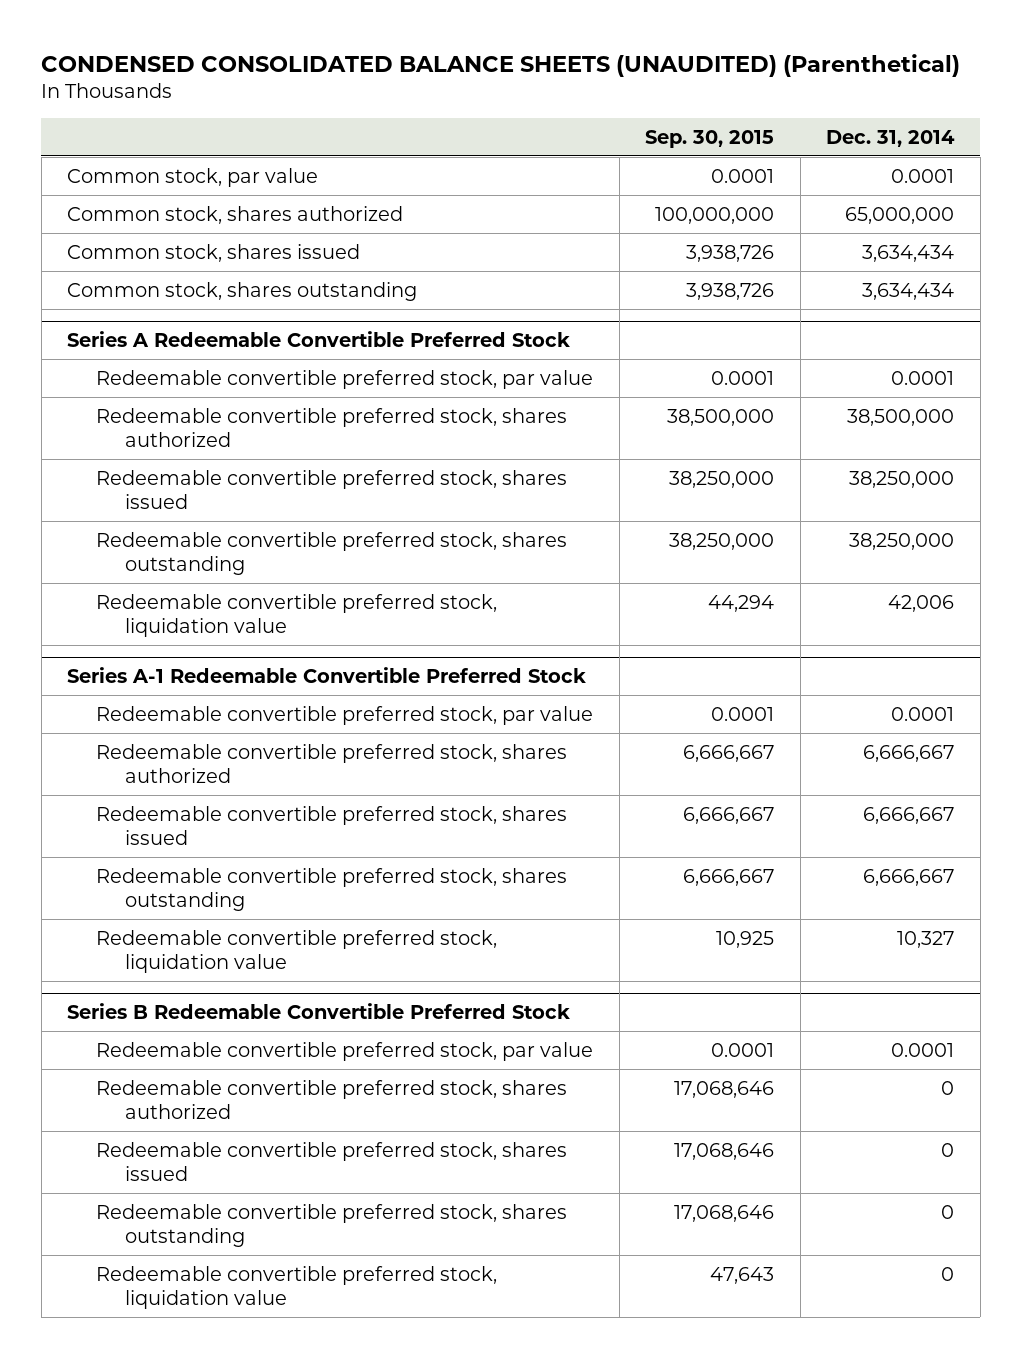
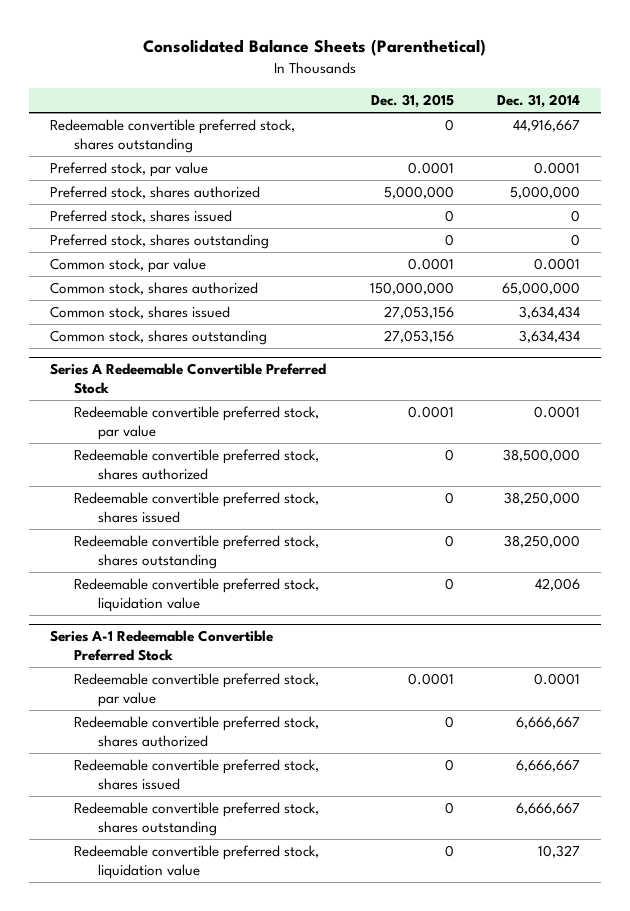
- CONDENSED CONSOLIDATED BALANCE SHEETS (UNAUDITED) (Parenthetical)
+ Consolidated Balance Sheets (Parenthetical)
- | Sep. 30, 2015 | Dec. 31, 2014
+ | Dec. 31, 2015 | Dec. 31, 2014
+ Redeemable convertible preferred stock, shares outstanding | 0 | 44,916,667
+ Preferred stock, par value | 0.0001 | 0.0001
+ Preferred stock, shares authorized | 5,000,000 | 5,000,000
+ Preferred stock, shares issued | 0 | 0
+ Preferred stock, shares outstanding | 0 | 0
- Series B Redeemable Convertible Preferred Stock
- Redeemable convertible preferred stock, par value | 0.0001 | 0.0001
- Redeemable convertible preferred stock, shares authorized | 17,068,646 | 0
- Redeemable convertible preferred stock, shares issued | 17,068,646 | 0
- Redeemable convertible preferred stock, shares outstanding | 17,068,646 | 0
- Redeemable convertible preferred stock, liquidation value | 47,643 | 0

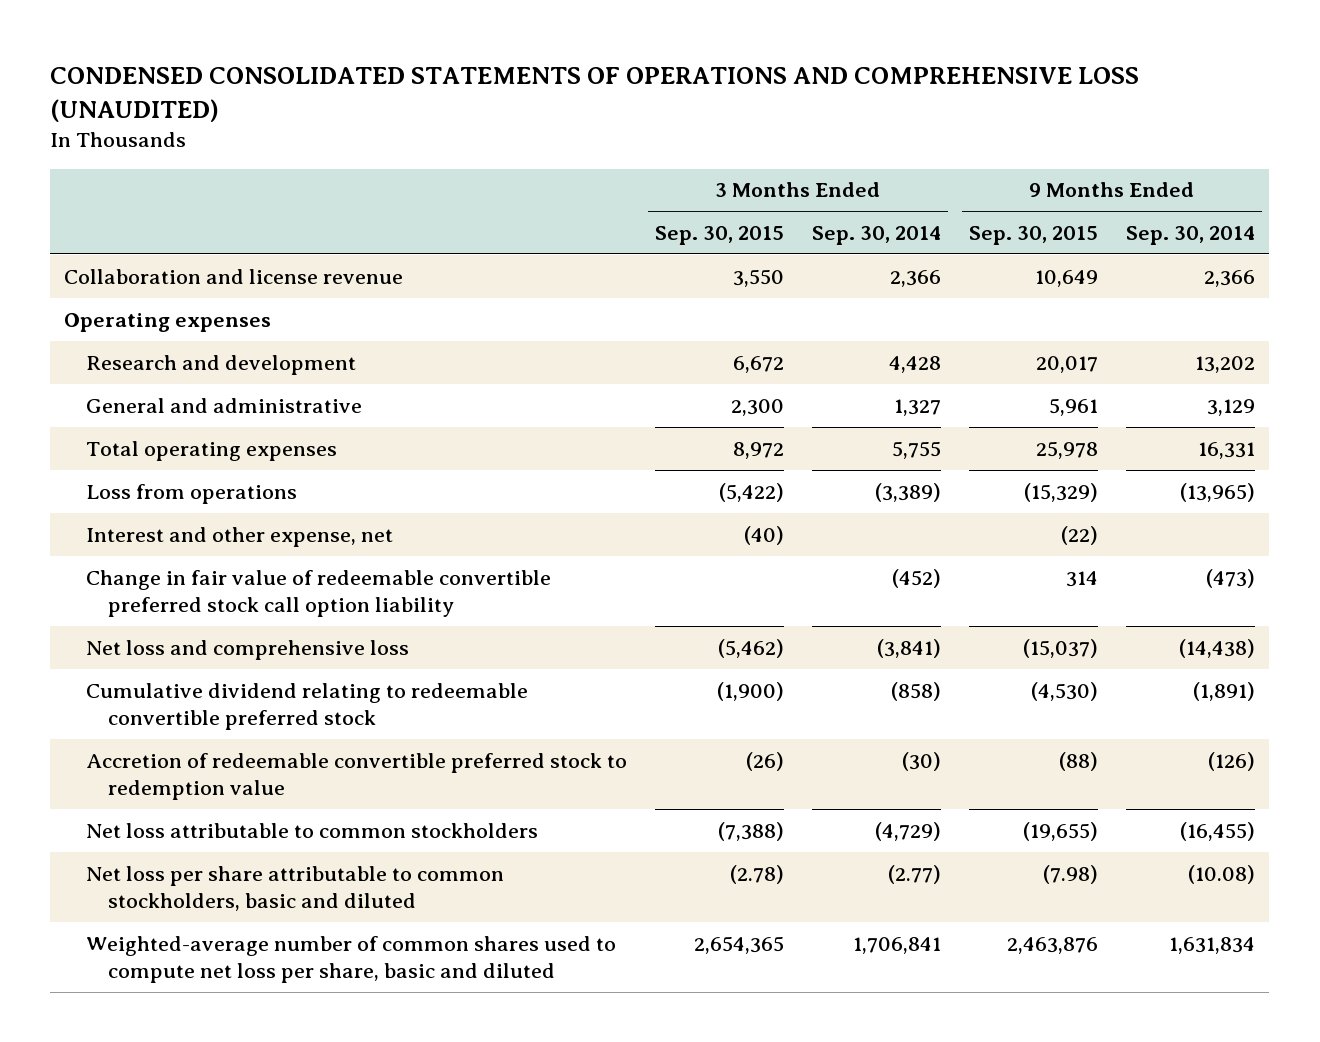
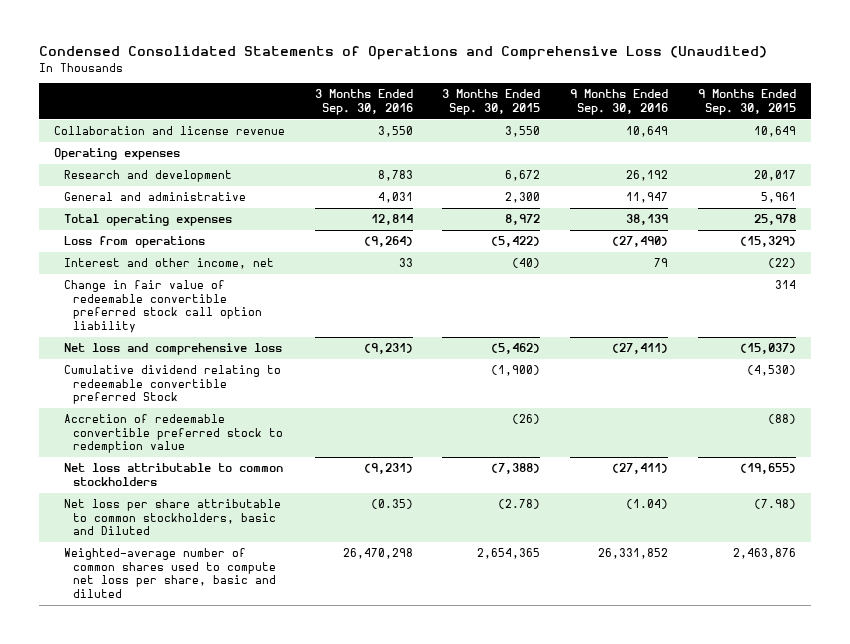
- CONDENSED CONSOLIDATED STATEMENTS OF OPERATIONS AND COMPREHENSIVE LOSS (UNAUDITED)
+ Condensed Consolidated Statements of Operations and Comprehensive Loss (Unaudited)
- | 3 Months Ended Sep. 30, 2015 | 3 Months Ended Sep. 30, 2014 | 9 Months Ended Sep. 30, 2015 | 9 Months Ended Sep. 30, 2014
+ | 3 Months Ended Sep. 30, 2016 | 3 Months Ended Sep. 30, 2015 | 9 Months Ended Sep. 30, 2016 | 9 Months Ended Sep. 30, 2015
- Interest and other expense, net | (40) | | (22) |
+ Interest and other income, net | 33 | (40) | 79 | (22)
- Cumulative dividend relating to redeemable convertible preferred stock | (1,900) | (858) | (4,530) | (1,891)
+ Cumulative dividend relating to redeemable convertible preferred Stock | | (1,900) | | (4,530)
- Net loss per share attributable to common stockholders, basic and diluted | (2.78) | (2.77) | (7.98) | (10.08)
+ Net loss per share attributable to common stockholders, basic and Diluted | (0.35) | (2.78) | (1.04) | (7.98)

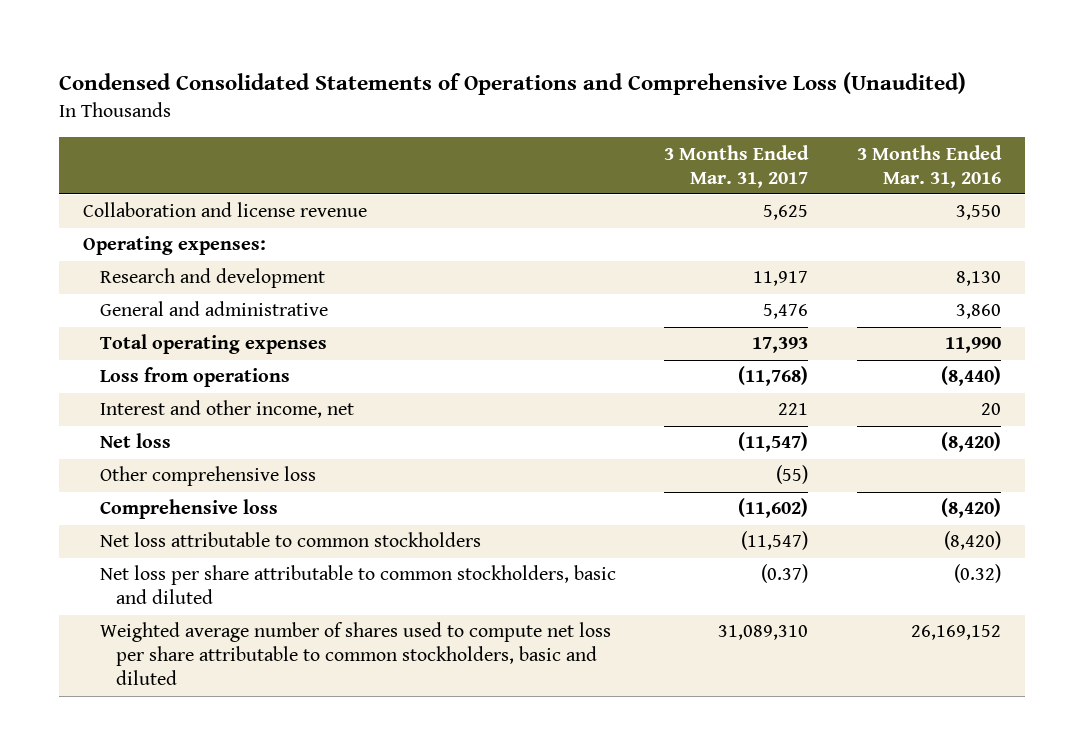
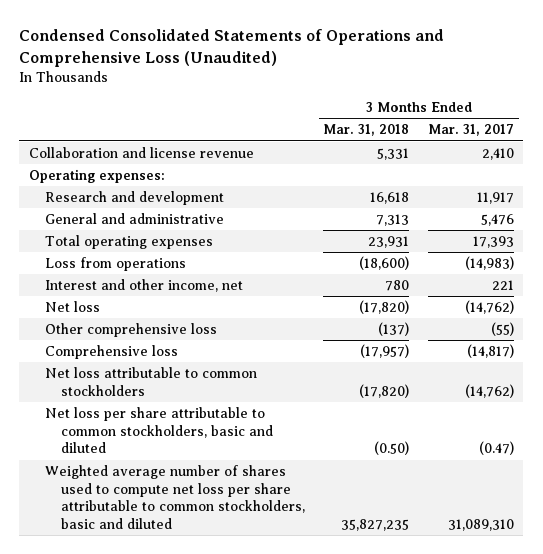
- | 3 Months Ended Mar. 31, 2017 | 3 Months Ended Mar. 31, 2016
+ | 3 Months Ended Mar. 31, 2018 | 3 Months Ended Mar. 31, 2017
- Collaboration and license revenue | 5,625 | 3,550
+ Collaboration and license revenue | 5,331 | 2,410
- Loss from operations | (11,768) | (8,440)
+ Loss from operations | (18,600) | (14,983)
- Net loss | (11,547) | (8,420)
+ Net loss | (17,820) | (14,762)
- Comprehensive loss | (11,602) | (8,420)
- Net loss attributable to common stockholders | (11,547) | (8,420)
- Net loss per share attributable to common stockholders, basic and diluted | (0.37) | (0.32)
+ Comprehensive loss | (17,957) | (14,817)
+ Net loss attributable to common stockholders | (17,820) | (14,762)
+ Net loss per share attributable to common stockholders, basic and diluted | (0.50) | (0.47)

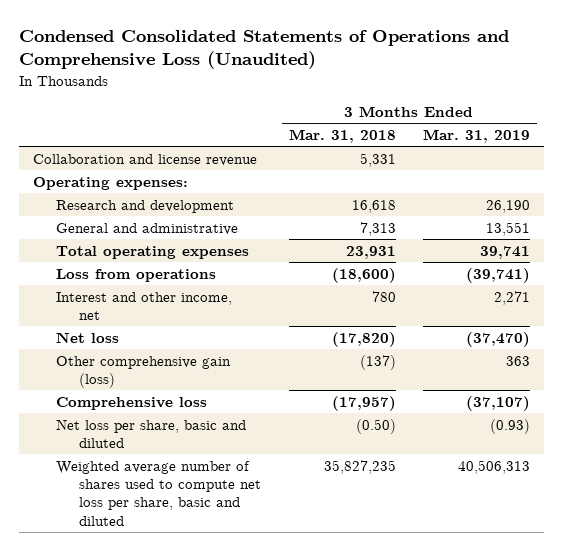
- | 3 Months Ended Mar. 31, 2018 | 3 Months Ended Mar. 31, 2017
+ | 3 Months Ended Mar. 31, 2018 | 3 Months Ended Mar. 31, 2019
- Other comprehensive loss | (137) | (55)
+ Other comprehensive gain (loss) | (137) | 363
- Net loss attributable to common stockholders | (17,820) | (14,762)
- Net loss per share attributable to common stockholders, basic and diluted | (0.50) | (0.47)
- Weighted average number of shares used to compute net loss per share attributable to common stockholders, basic and diluted | 35,827,235 | 31,089,310
+ Net loss per share, basic and diluted | (0.50) | (0.93)
+ Weighted average number of shares used to compute net loss per share, basic and diluted | 35,827,235 | 40,506,313

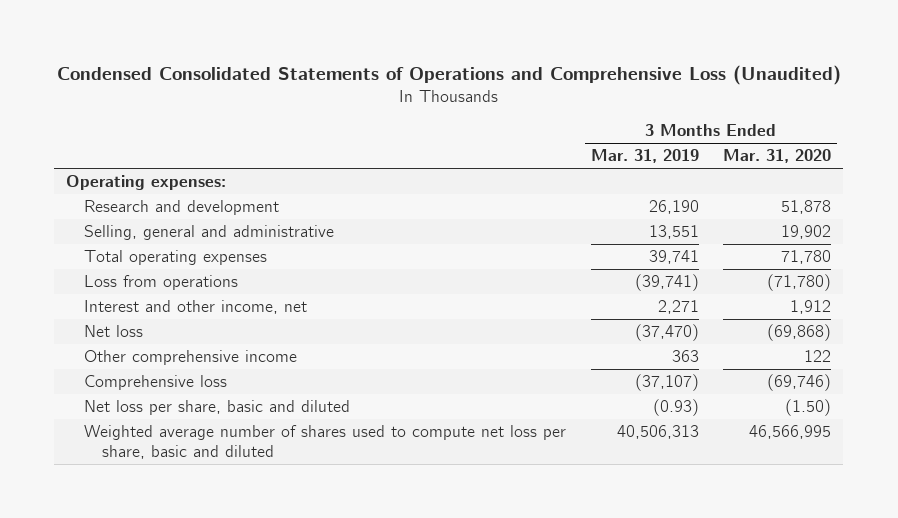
- | 3 Months Ended Mar. 31, 2018 | 3 Months Ended Mar. 31, 2019
+ | 3 Months Ended Mar. 31, 2019 | 3 Months Ended Mar. 31, 2020
- Collaboration and license revenue | 5,331 |
- General and administrative | 7,313 | 13,551
+ Selling, general and administrative | 13,551 | 19,902
- Other comprehensive gain (loss) | (137) | 363
+ Other comprehensive income | 363 | 122

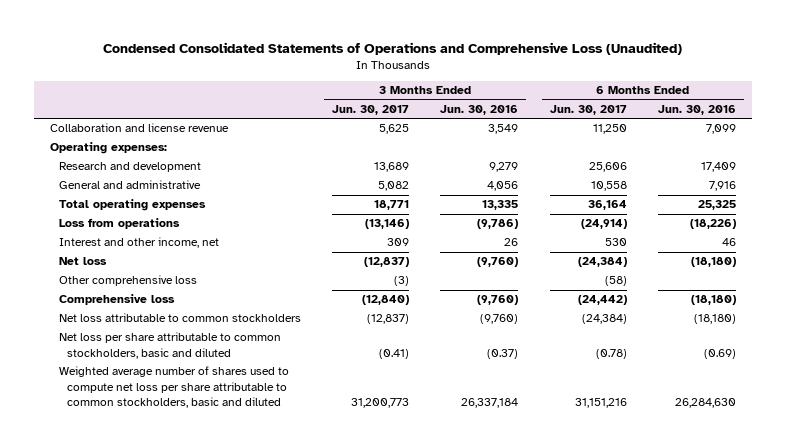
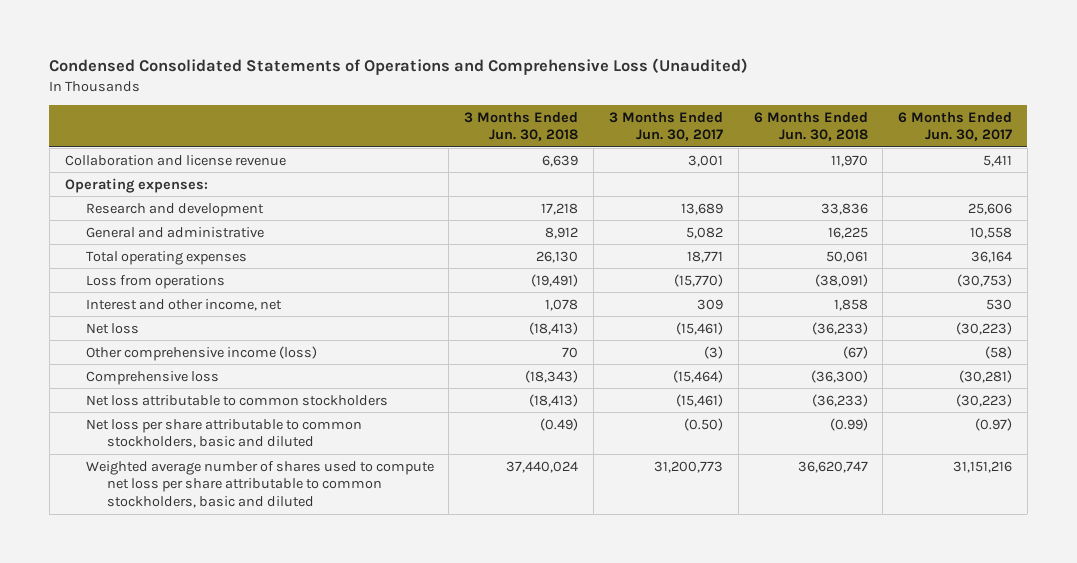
- | 3 Months Ended Jun. 30, 2017 | 3 Months Ended Jun. 30, 2016 | 6 Months Ended Jun. 30, 2017 | 6 Months Ended Jun. 30, 2016
+ | 3 Months Ended Jun. 30, 2018 | 3 Months Ended Jun. 30, 2017 | 6 Months Ended Jun. 30, 2018 | 6 Months Ended Jun. 30, 2017
- Collaboration and license revenue | 5,625 | 3,549 | 11,250 | 7,099
+ Collaboration and license revenue | 6,639 | 3,001 | 11,970 | 5,411
- Loss from operations | (13,146) | (9,786) | (24,914) | (18,226)
+ Loss from operations | (19,491) | (15,770) | (38,091) | (30,753)
- Net loss | (12,837) | (9,760) | (24,384) | (18,180)
- Other comprehensive loss | (3) | | (58) |
- Comprehensive loss | (12,840) | (9,760) | (24,442) | (18,180)
- Net loss attributable to common stockholders | (12,837) | (9,760) | (24,384) | (18,180)
- Net loss per share attributable to common stockholders, basic and diluted | (0.41) | (0.37) | (0.78) | (0.69)
+ Net loss | (18,413) | (15,461) | (36,233) | (30,223)
+ Other comprehensive income (loss) | 70 | (3) | (67) | (58)
+ Comprehensive loss | (18,343) | (15,464) | (36,300) | (30,281)
+ Net loss attributable to common stockholders | (18,413) | (15,461) | (36,233) | (30,223)
+ Net loss per share attributable to common stockholders, basic and diluted | (0.49) | (0.50) | (0.99) | (0.97)

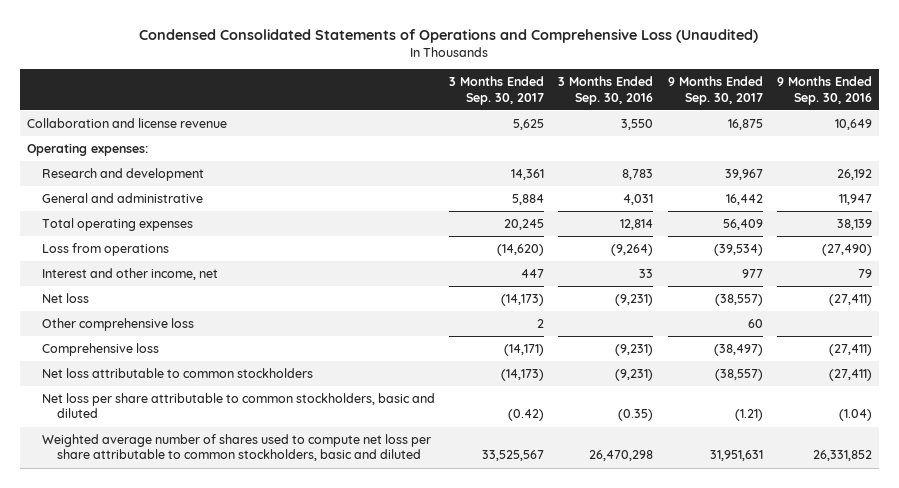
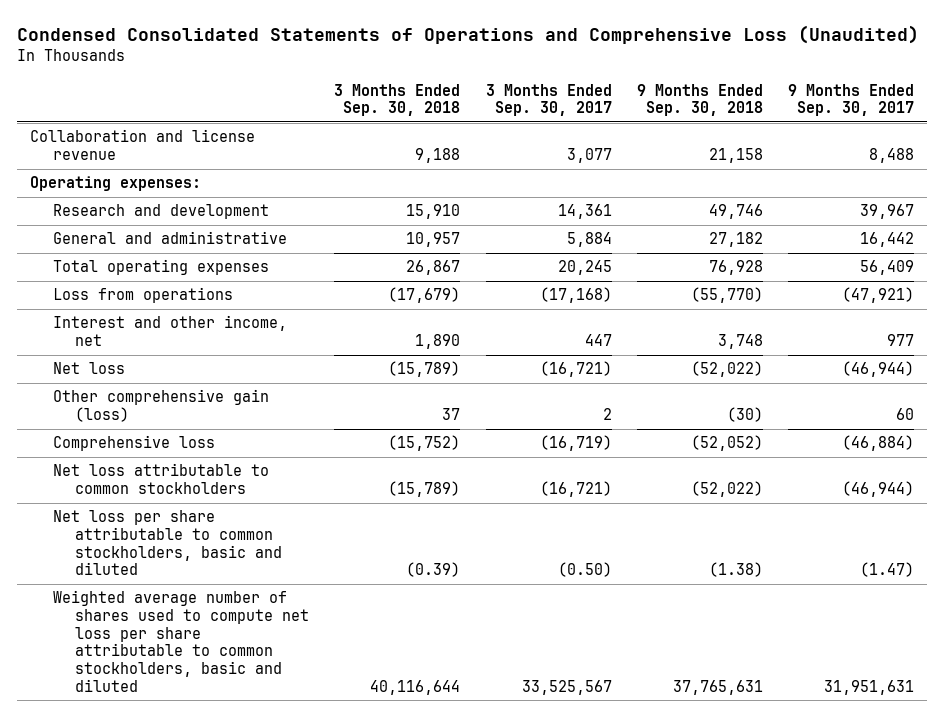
- | 3 Months Ended Sep. 30, 2017 | 3 Months Ended Sep. 30, 2016 | 9 Months Ended Sep. 30, 2017 | 9 Months Ended Sep. 30, 2016
+ | 3 Months Ended Sep. 30, 2018 | 3 Months Ended Sep. 30, 2017 | 9 Months Ended Sep. 30, 2018 | 9 Months Ended Sep. 30, 2017
- Collaboration and license revenue | 5,625 | 3,550 | 16,875 | 10,649
+ Collaboration and license revenue | 9,188 | 3,077 | 21,158 | 8,488
- Loss from operations | (14,620) | (9,264) | (39,534) | (27,490)
+ Loss from operations | (17,679) | (17,168) | (55,770) | (47,921)
- Net loss | (14,173) | (9,231) | (38,557) | (27,411)
- Other comprehensive loss | 2 | | 60 |
- Comprehensive loss | (14,171) | (9,231) | (38,497) | (27,411)
- Net loss attributable to common stockholders | (14,173) | (9,231) | (38,557) | (27,411)
- Net loss per share attributable to common stockholders, basic and diluted | (0.42) | (0.35) | (1.21) | (1.04)
+ Net loss | (15,789) | (16,721) | (52,022) | (46,944)
+ Other comprehensive gain (loss) | 37 | 2 | (30) | 60
+ Comprehensive loss | (15,752) | (16,719) | (52,052) | (46,884)
+ Net loss attributable to common stockholders | (15,789) | (16,721) | (52,022) | (46,944)
+ Net loss per share attributable to common stockholders, basic and diluted | (0.39) | (0.50) | (1.38) | (1.47)

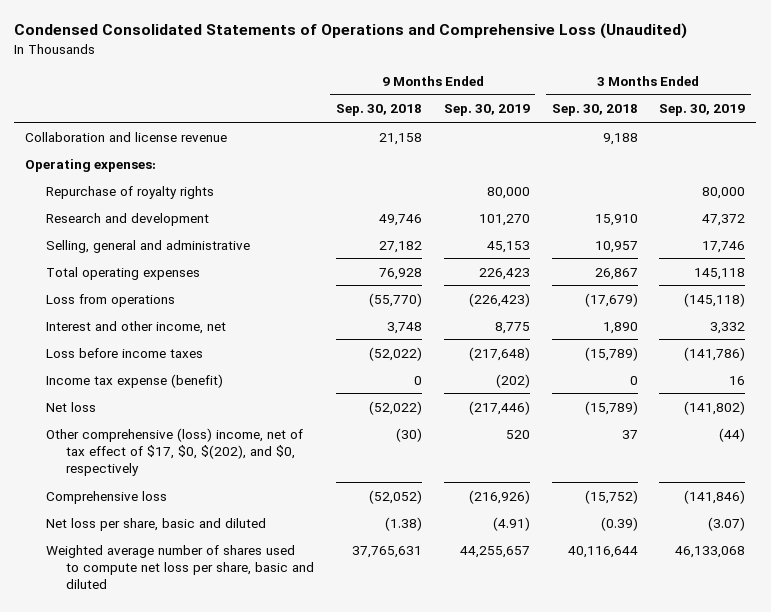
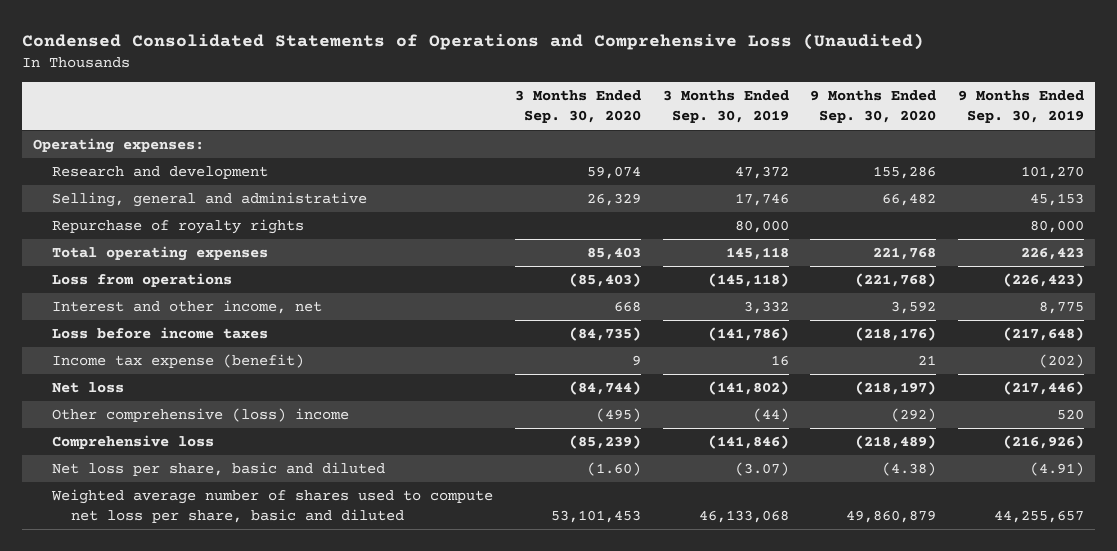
- | 9 Months Ended Sep. 30, 2018 | 9 Months Ended Sep. 30, 2019 | 3 Months Ended Sep. 30, 2018 | 3 Months Ended Sep. 30, 2019
+ | 3 Months Ended Sep. 30, 2020 | 3 Months Ended Sep. 30, 2019 | 9 Months Ended Sep. 30, 2020 | 9 Months Ended Sep. 30, 2019
- Collaboration and license revenue | 21,158 | | 9,188 |
moved down: Repurchase of royalty rights | | 80,000 | | 80,000
- Other comprehensive (loss) income, net of tax effect of $17, $0, $(202), and $0, respectively | (30) | 520 | 37 | (44)
+ Other comprehensive (loss) income | (495) | (44) | (292) | 520

